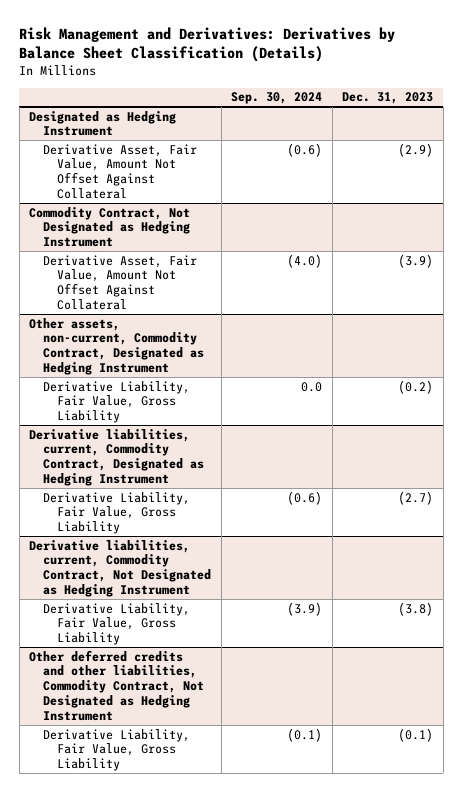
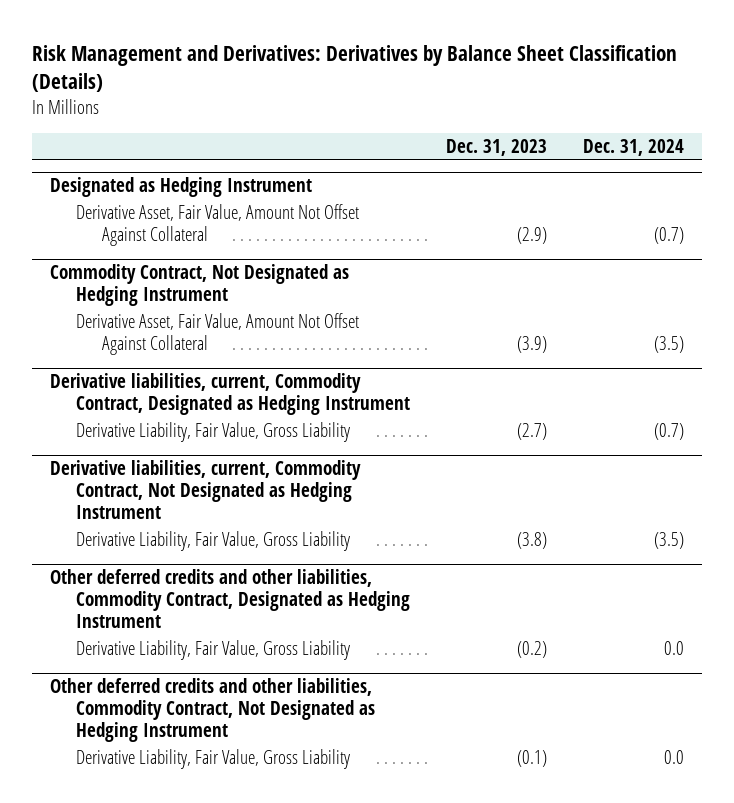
- | Sep. 30, 2024 | Dec. 31, 2023
+ | Dec. 31, 2023 | Dec. 31, 2024
- Other assets, non-current, Commodity Contract, Designated as Hedging Instrument
- Derivative Liability, Fair Value, Gross Liability | 0.0 | (0.2)
+ Other deferred credits and other liabilities, Commodity Contract, Designated as Hedging Instrument
+ Derivative Liability, Fair Value, Gross Liability | (0.2) | 0.0

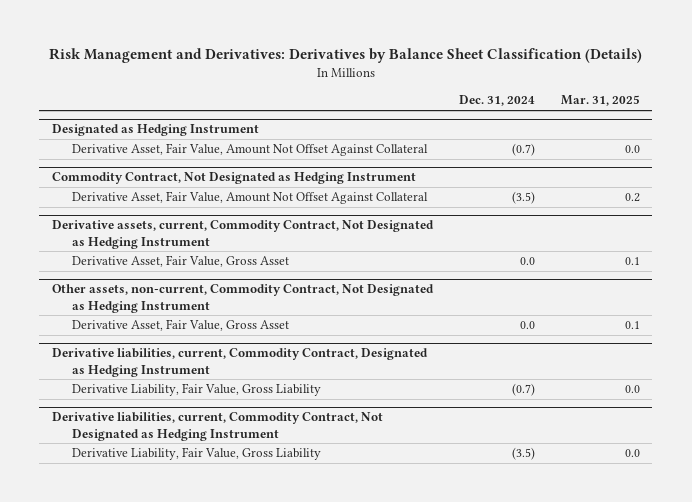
- | Dec. 31, 2023 | Dec. 31, 2024
+ | Dec. 31, 2024 | Mar. 31, 2025
+ Derivative assets, current, Commodity Contract, Not Designated as Hedging Instrument
+ Derivative Asset, Fair Value, Gross Asset | 0.0 | 0.1
+ Other assets, non-current, Commodity Contract, Not Designated as Hedging Instrument
+ Derivative Asset, Fair Value, Gross Asset | 0.0 | 0.1
- Other deferred credits and other liabilities, Commodity Contract, Designated as Hedging Instrument
- Derivative Liability, Fair Value, Gross Liability | (0.2) | 0.0
- Other deferred credits and other liabilities, Commodity Contract, Not Designated as Hedging Instrument
- Derivative Liability, Fair Value, Gross Liability | (0.1) | 0.0

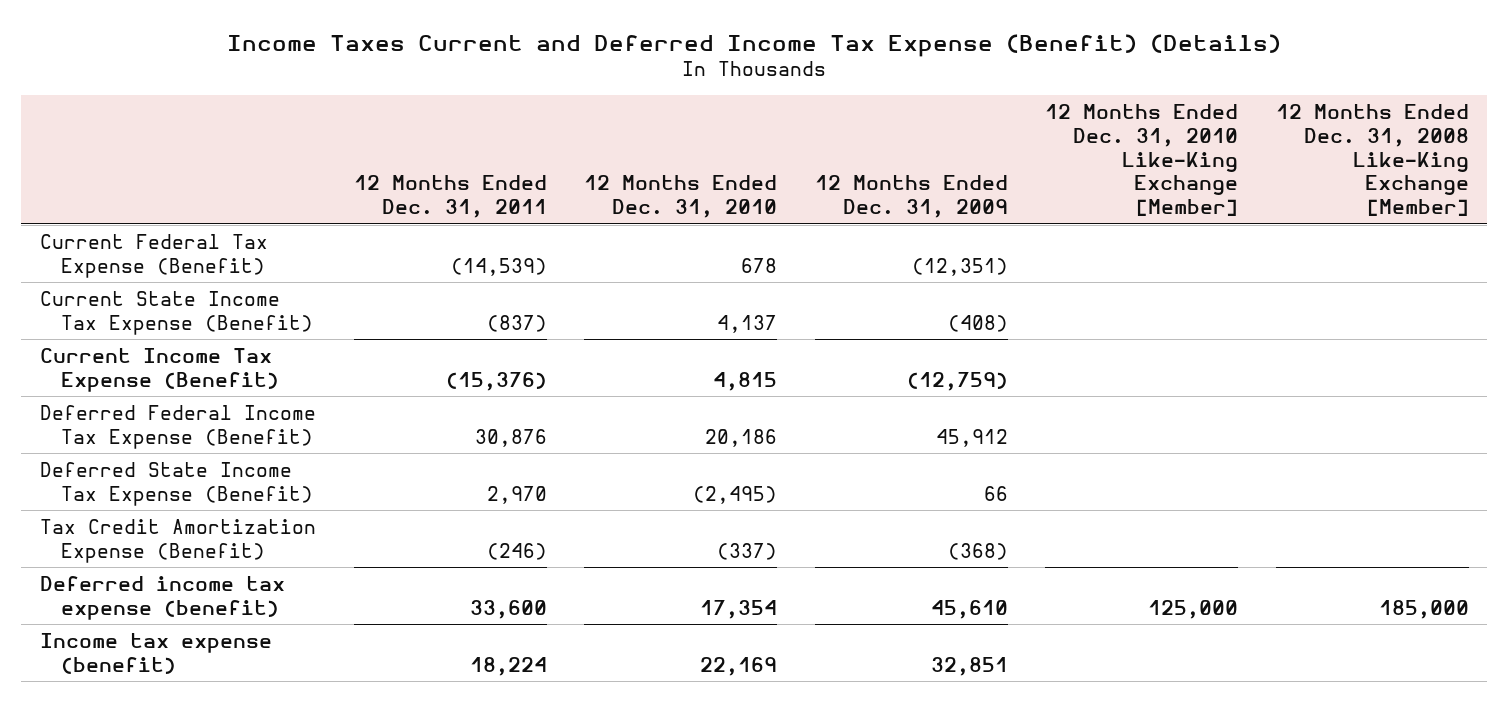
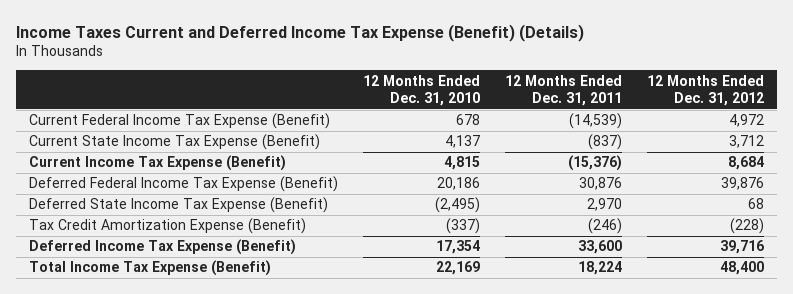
- | 12 Months Ended Dec. 31, 2011 | 12 Months Ended Dec. 31, 2010 | 12 Months Ended Dec. 31, 2009 | 12 Months Ended Dec. 31, 2010 Like-King Exchange [Member] | 12 Months Ended Dec. 31, 2008 Like-King Exchange [Member]
+ | 12 Months Ended Dec. 31, 2010 | 12 Months Ended Dec. 31, 2011 | 12 Months Ended Dec. 31, 2012
- Current Federal Tax Expense (Benefit) | (14,539) | 678 | (12,351) | |
+ Current Federal Income Tax Expense (Benefit) | 678 | (14,539) | 4,972
- Deferred income tax expense (benefit) | 33,600 | 17,354 | 45,610 | 125,000 | 185,000
- Income tax expense (benefit) | 18,224 | 22,169 | 32,851 | |
+ Deferred Income Tax Expense (Benefit) | 17,354 | 33,600 | 39,716
+ Total Income Tax Expense (Benefit) | 22,169 | 18,224 | 48,400

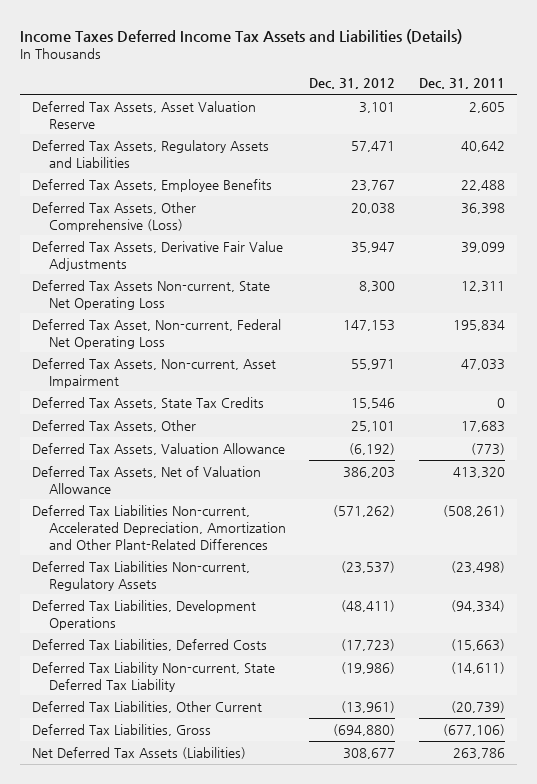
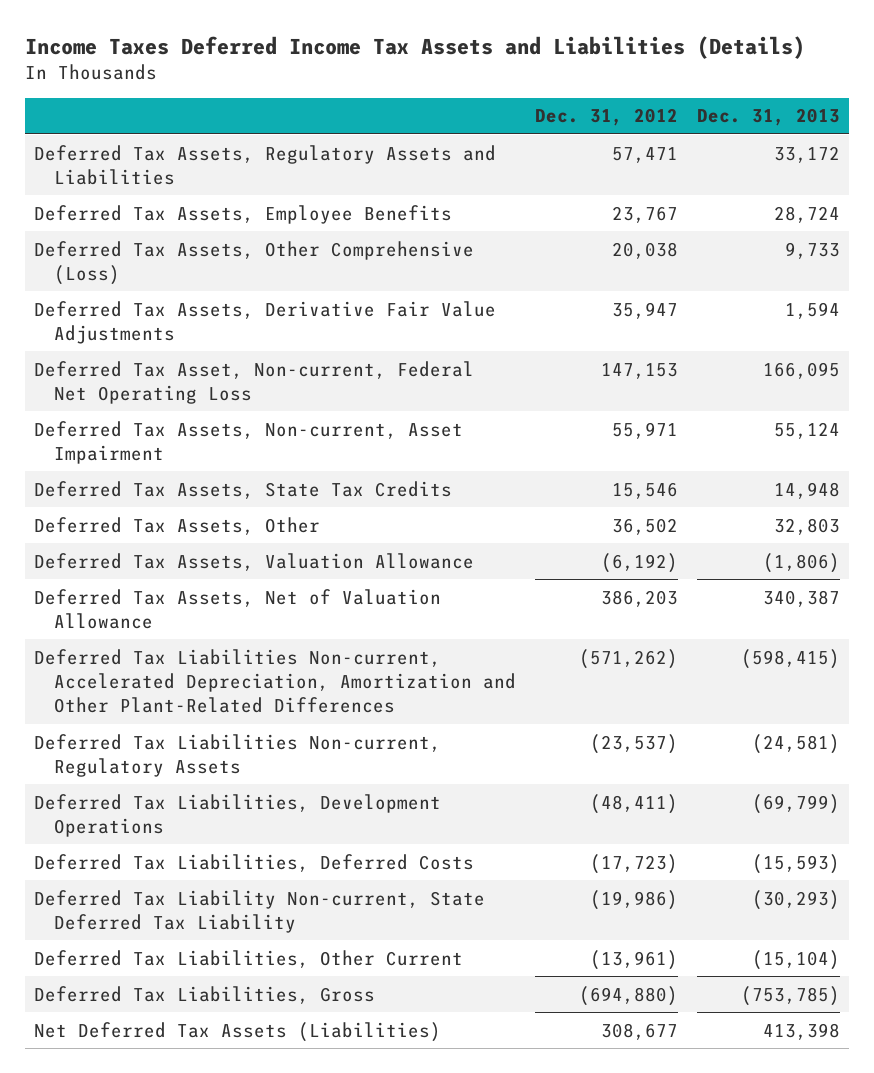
- | Dec. 31, 2012 | Dec. 31, 2011
+ | Dec. 31, 2012 | Dec. 31, 2013
- Deferred Tax Assets, Asset Valuation Reserve | 3,101 | 2,605
- Deferred Tax Assets Non-current, State Net Operating Loss | 8,300 | 12,311
- Deferred Tax Assets, Other | 25,101 | 17,683
+ Deferred Tax Assets, Other | 36,502 | 32,803

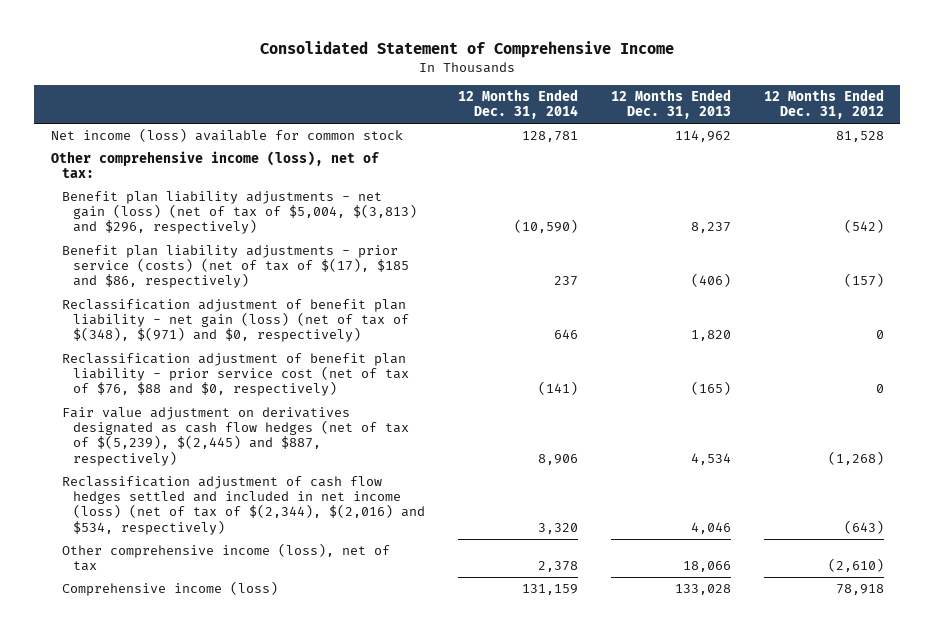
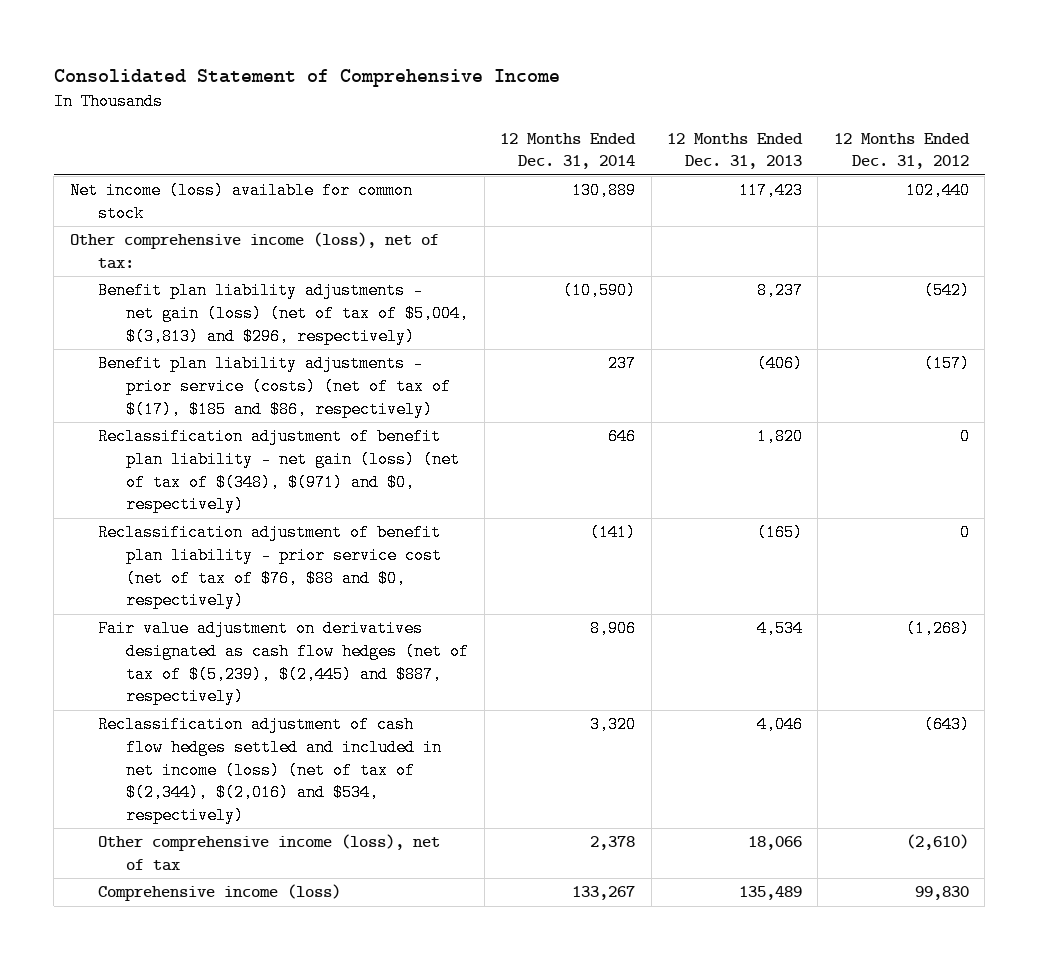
- Net income (loss) available for common stock | 128,781 | 114,962 | 81,528
+ Net income (loss) available for common stock | 130,889 | 117,423 | 102,440
- Comprehensive income (loss) | 131,159 | 133,028 | 78,918
+ Comprehensive income (loss) | 133,267 | 135,489 | 99,830

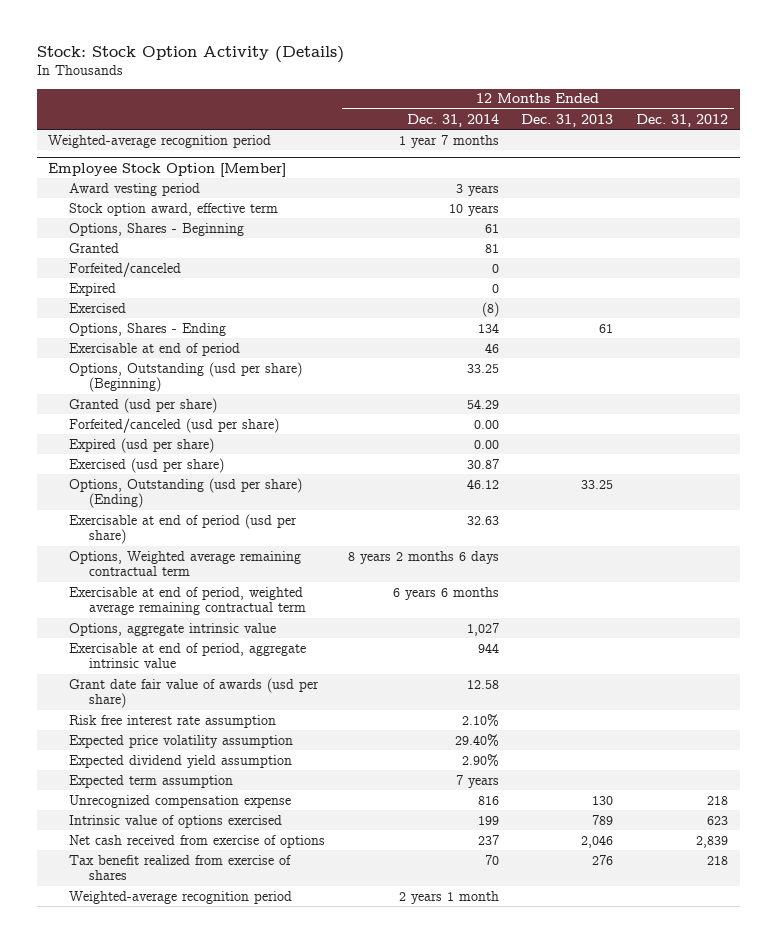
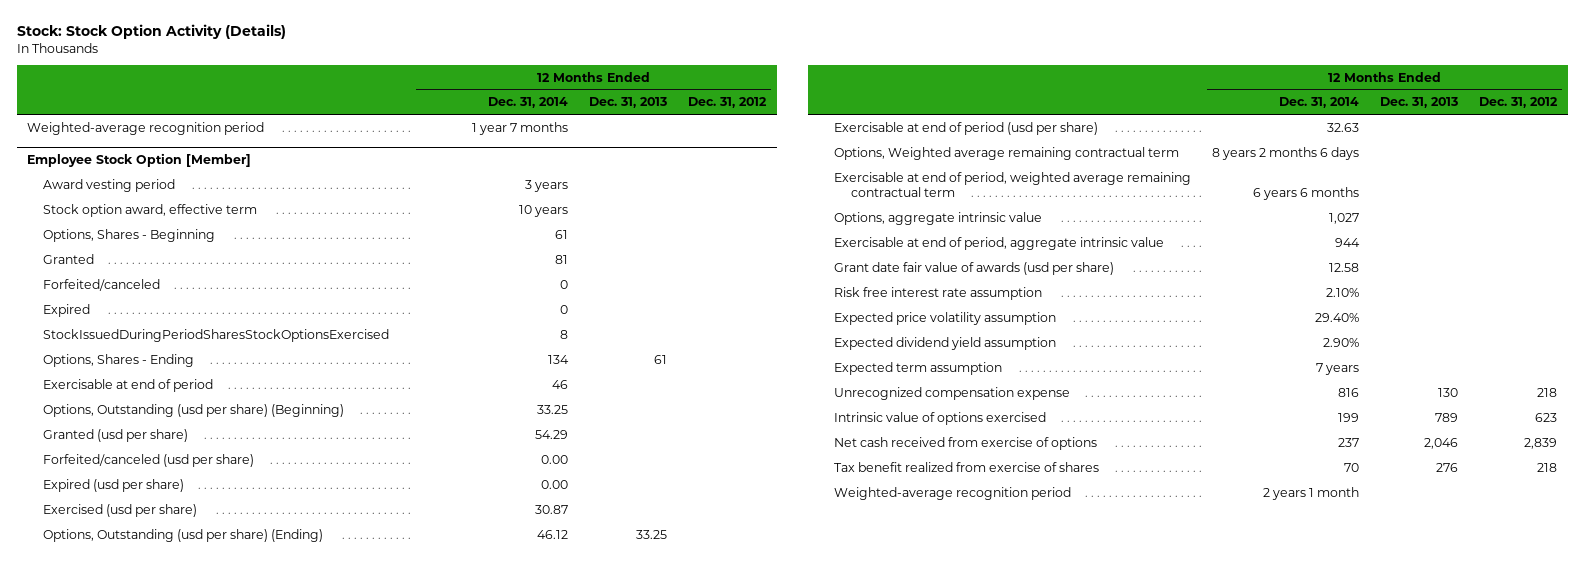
@ Employee Stock Option [Member]
- Exercised | (8) | |
+ StockIssuedDuringPeriodSharesStockOptionsExercised | 8 | |

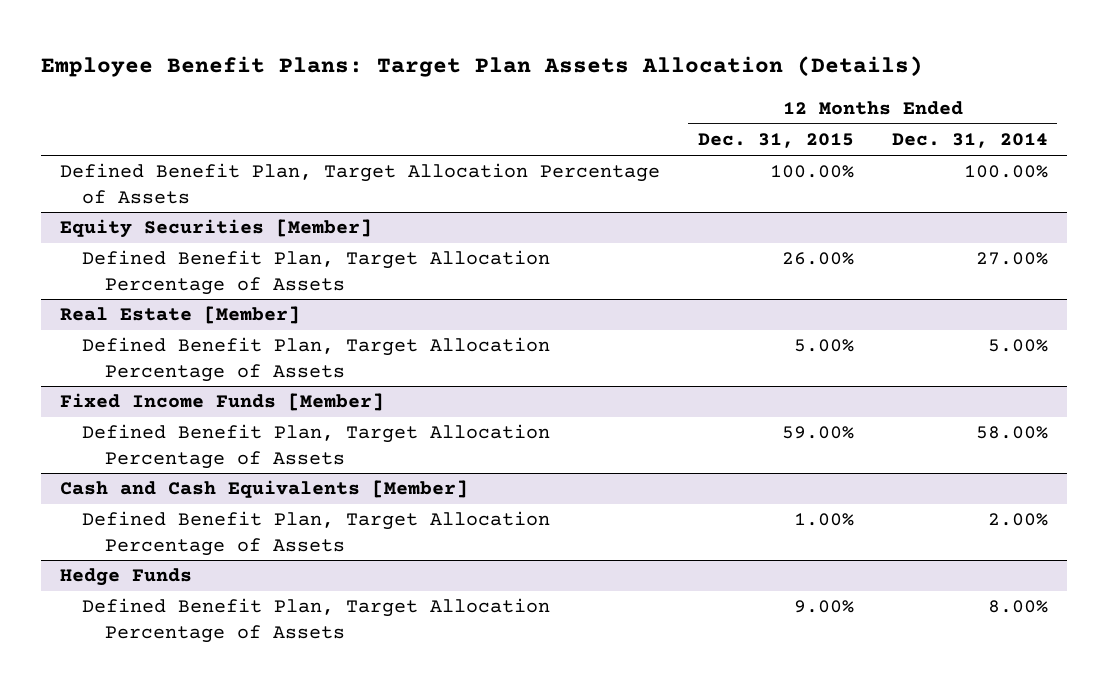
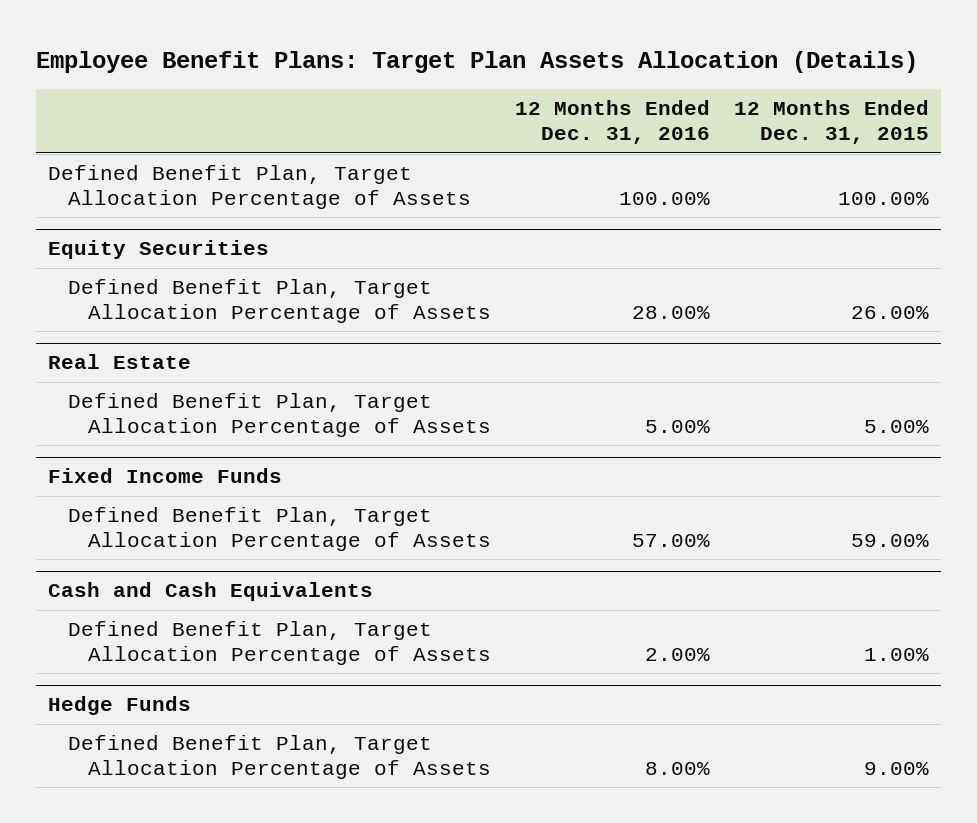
- | 12 Months Ended Dec. 31, 2015 | 12 Months Ended Dec. 31, 2014
+ | 12 Months Ended Dec. 31, 2016 | 12 Months Ended Dec. 31, 2015
- Equity Securities [Member]
+ Equity Securities
- Real Estate [Member]
+ Real Estate
- Fixed Income Funds [Member]
+ Fixed Income Funds
- Cash and Cash Equivalents [Member]
+ Cash and Cash Equivalents

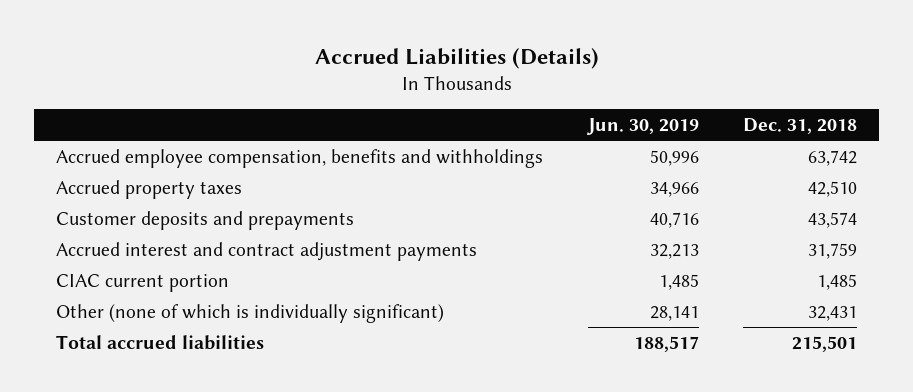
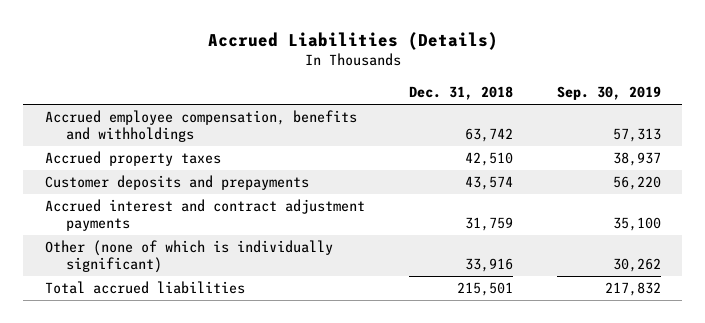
- | Jun. 30, 2019 | Dec. 31, 2018
+ | Dec. 31, 2018 | Sep. 30, 2019
- CIAC current portion | 1,485 | 1,485
- Other (none of which is individually significant) | 28,141 | 32,431
+ Other (none of which is individually significant) | 33,916 | 30,262

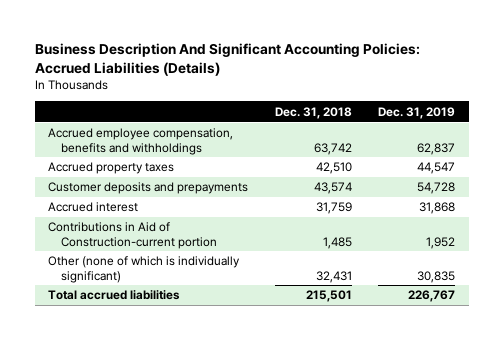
- Accrued Liabilities (Details)
+ Business Description And Significant Accounting Policies: Accrued Liabilities (Details)
- | Dec. 31, 2018 | Sep. 30, 2019
+ | Dec. 31, 2018 | Dec. 31, 2019
- Accrued interest and contract adjustment payments | 31,759 | 35,100
- Other (none of which is individually significant) | 33,916 | 30,262
+ Accrued interest | 31,759 | 31,868
+ Contributions in Aid of Construction-current portion | 1,485 | 1,952
+ Other (none of which is individually significant) | 32,431 | 30,835

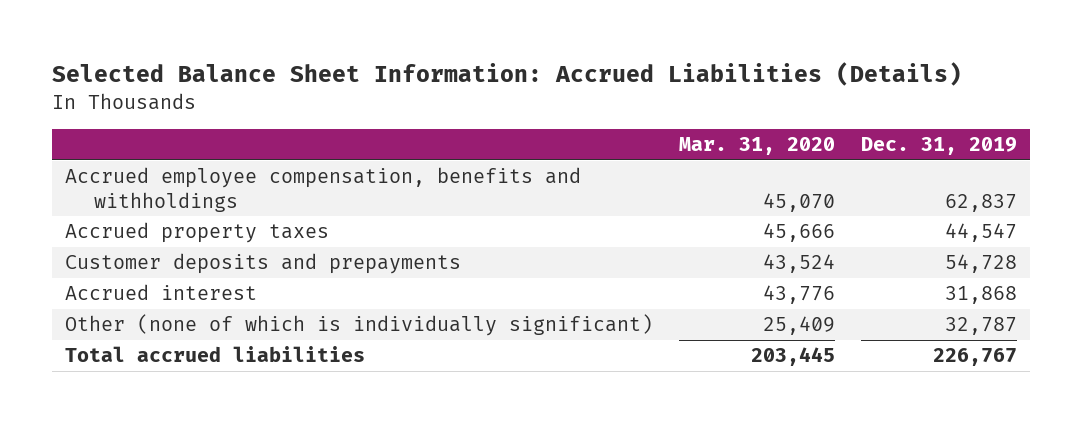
- Business Description And Significant Accounting Policies: Accrued Liabilities (Details)
+ Selected Balance Sheet Information: Accrued Liabilities (Details)
- | Dec. 31, 2018 | Dec. 31, 2019
+ | Mar. 31, 2020 | Dec. 31, 2019
- Contributions in Aid of Construction-current portion | 1,485 | 1,952
- Other (none of which is individually significant) | 32,431 | 30,835
+ Other (none of which is individually significant) | 25,409 | 32,787

